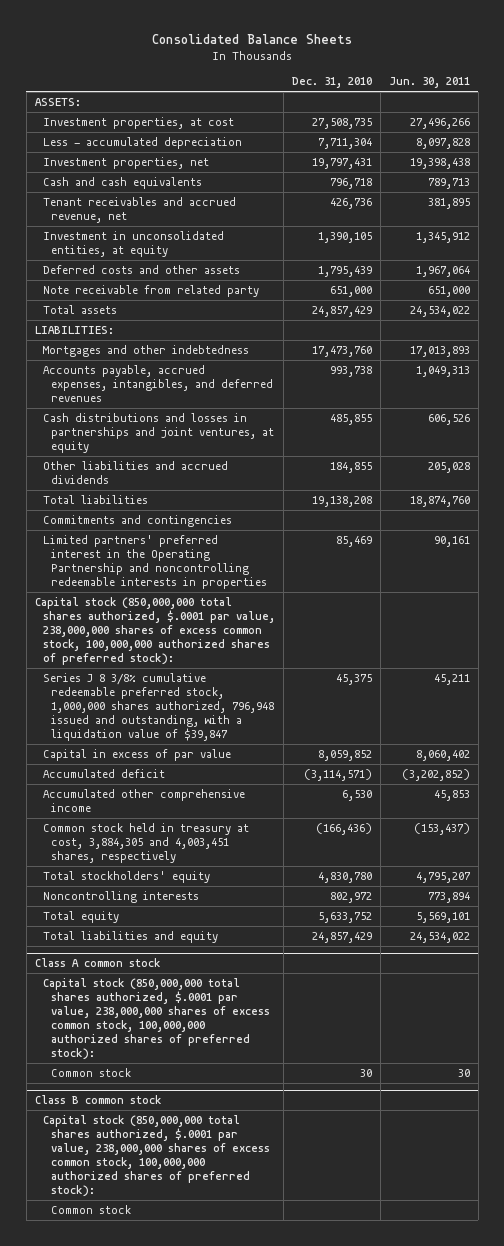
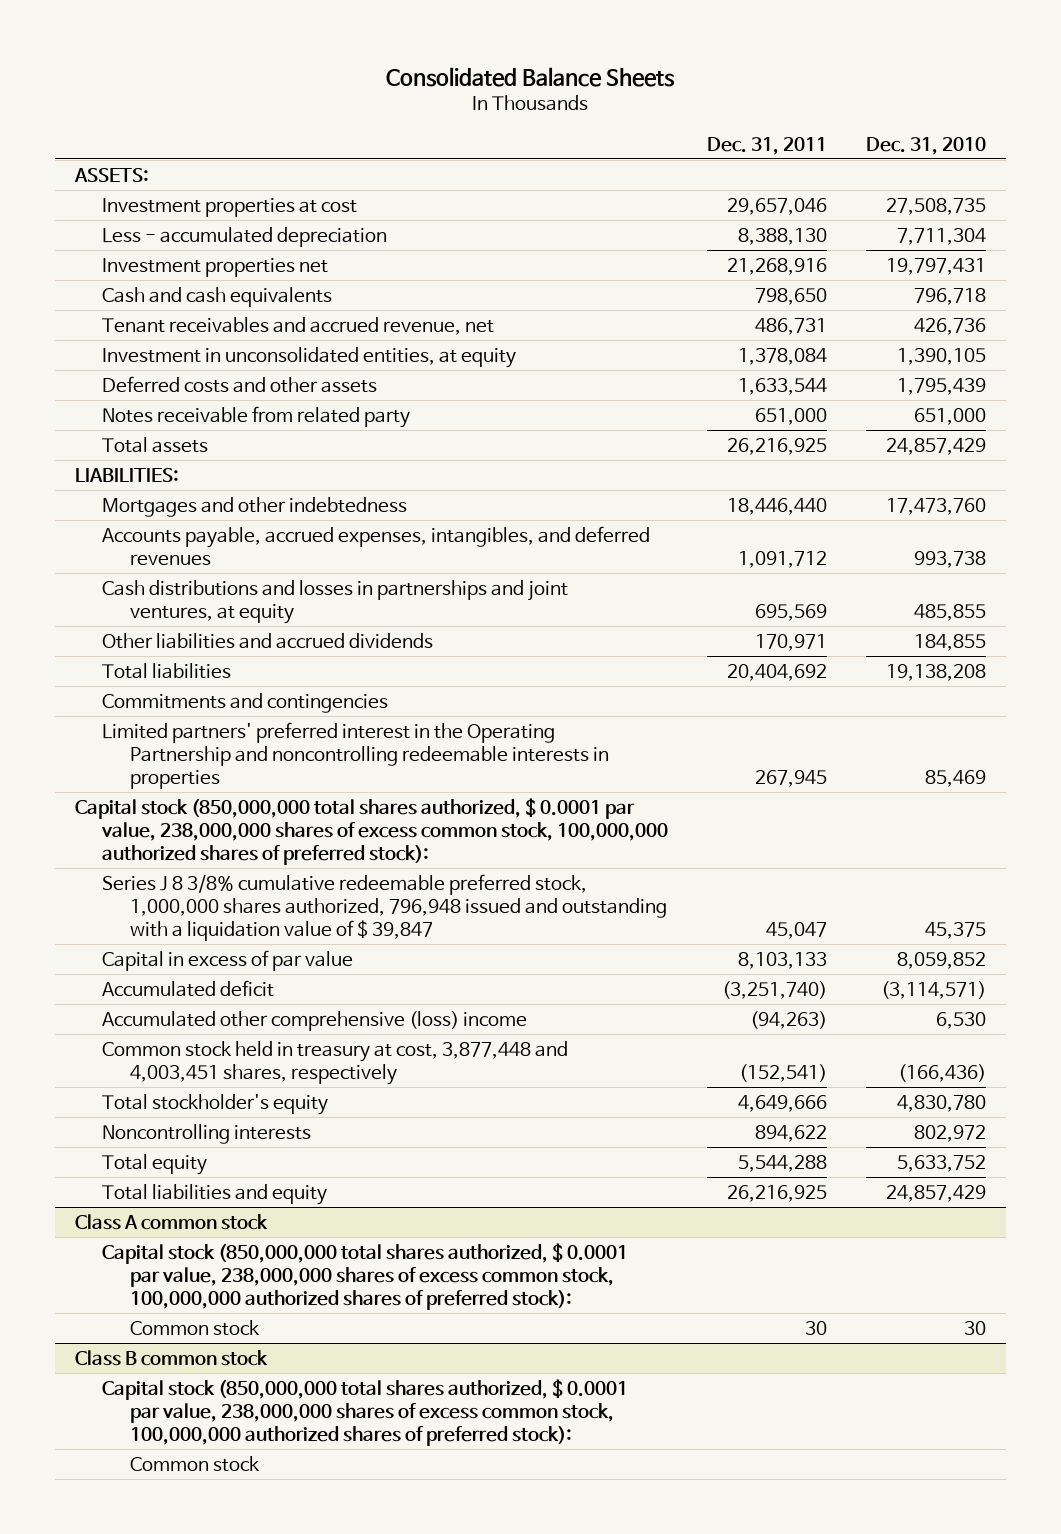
- | Dec. 31, 2010 | Jun. 30, 2011
+ | Dec. 31, 2011 | Dec. 31, 2010
- Investment properties, at cost | 27,508,735 | 27,496,266
+ Investment properties at cost | 29,657,046 | 27,508,735
- Investment properties, net | 19,797,431 | 19,398,438
+ Investment properties net | 21,268,916 | 19,797,431
- Note receivable from related party | 651,000 | 651,000
+ Notes receivable from related party | 651,000 | 651,000
- Capital stock (850,000,000 total shares authorized, $.0001 par value, 238,000,000 shares of excess common stock, 100,000,000 authorized shares of preferred stock):
- Series J 8 3/8% cumulative redeemable preferred stock, 1,000,000 shares authorized, 796,948 issued and outstanding, with a liquidation value of $39,847 | 45,375 | 45,211
+ Capital stock (850,000,000 total shares authorized, $ 0.0001 par value, 238,000,000 shares of excess common stock, 100,000,000 authorized shares of preferred stock):
+ Series J 8 3/8% cumulative redeemable preferred stock, 1,000,000 shares authorized, 796,948 issued and outstanding with a liquidation value of $ 39,847 | 45,047 | 45,375
- Accumulated other comprehensive income | 6,530 | 45,853
- Common stock held in treasury at cost, 3,884,305 and 4,003,451 shares, respectively | (166,436) | (153,437)
- Total stockholders' equity | 4,830,780 | 4,795,207
+ Accumulated other comprehensive (loss) income | (94,263) | 6,530
+ Common stock held in treasury at cost, 3,877,448 and 4,003,451 shares, respectively | (152,541) | (166,436)
+ Total stockholder's equity | 4,649,666 | 4,830,780
@ Class A common stock
- Capital stock (850,000,000 total shares authorized, $.0001 par value, 238,000,000 shares of excess common stock, 100,000,000 authorized shares of preferred stock):
+ Capital stock (850,000,000 total shares authorized, $ 0.0001 par value, 238,000,000 shares of excess common stock, 100,000,000 authorized shares of preferred stock):
@ Class B common stock
- Capital stock (850,000,000 total shares authorized, $.0001 par value, 238,000,000 shares of excess common stock, 100,000,000 authorized shares of preferred stock):
+ Capital stock (850,000,000 total shares authorized, $ 0.0001 par value, 238,000,000 shares of excess common stock, 100,000,000 authorized shares of preferred stock):

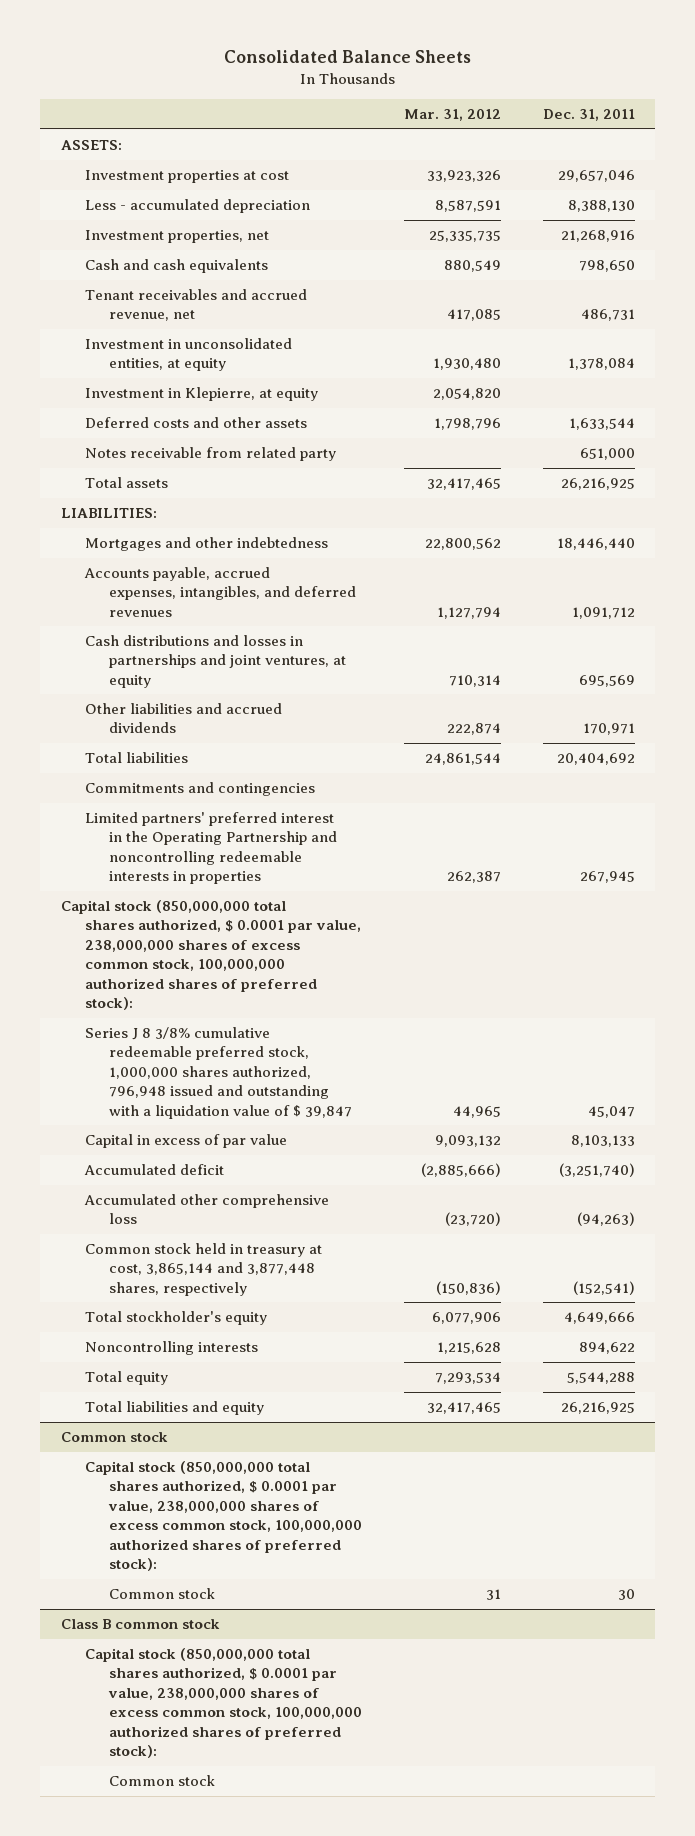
- | Dec. 31, 2011 | Dec. 31, 2010
+ | Mar. 31, 2012 | Dec. 31, 2011
- Investment properties net | 21,268,916 | 19,797,431
+ Investment properties, net | 25,335,735 | 21,268,916
+ Investment in Klepierre, at equity | 2,054,820 |
- Accumulated other comprehensive (loss) income | (94,263) | 6,530
- Common stock held in treasury at cost, 3,877,448 and 4,003,451 shares, respectively | (152,541) | (166,436)
+ Accumulated other comprehensive loss | (23,720) | (94,263)
+ Common stock held in treasury at cost, 3,865,144 and 3,877,448 shares, respectively | (150,836) | (152,541)
- Class A common stock
+ Common stock

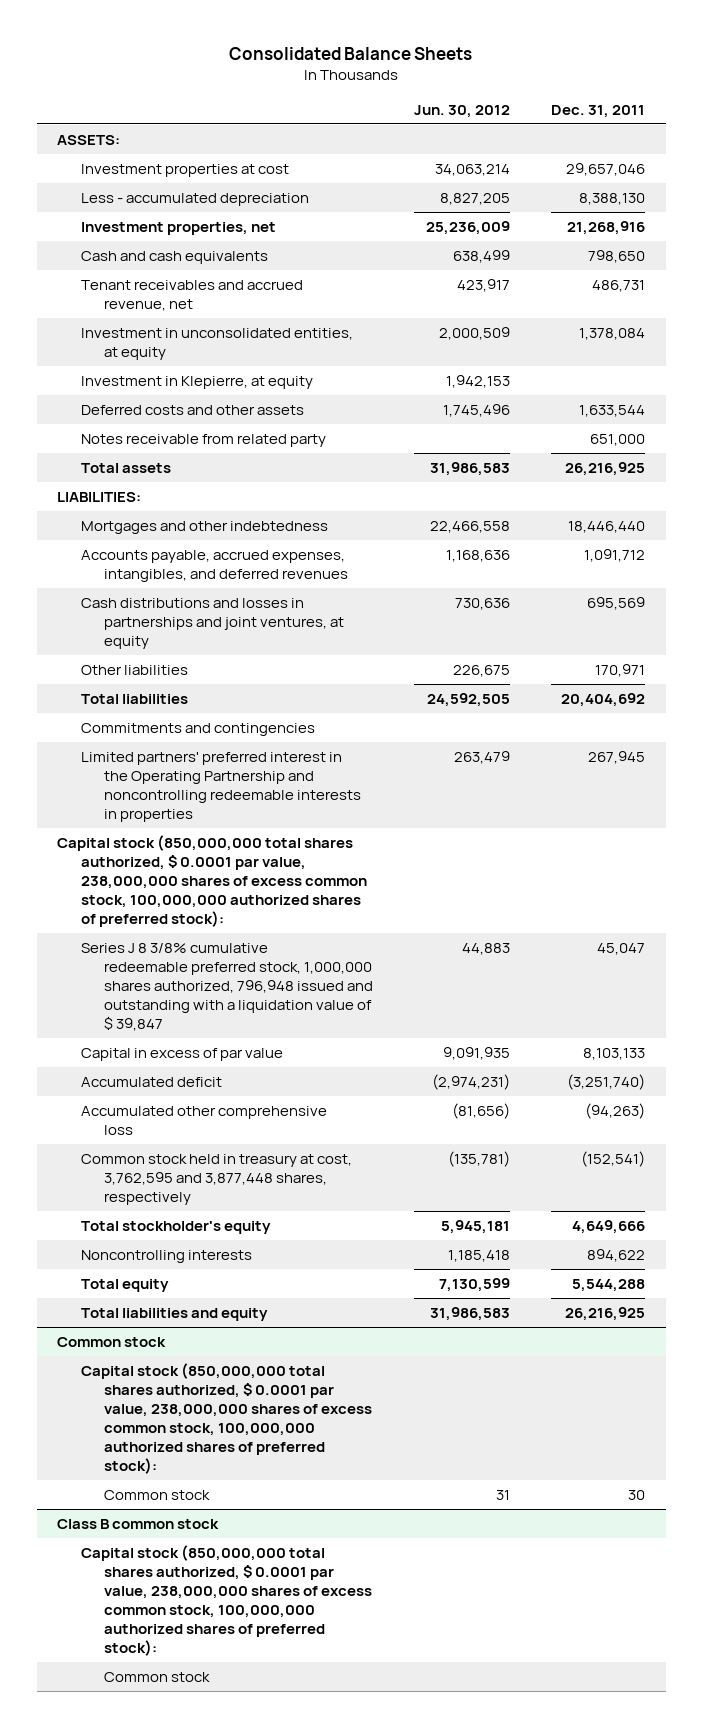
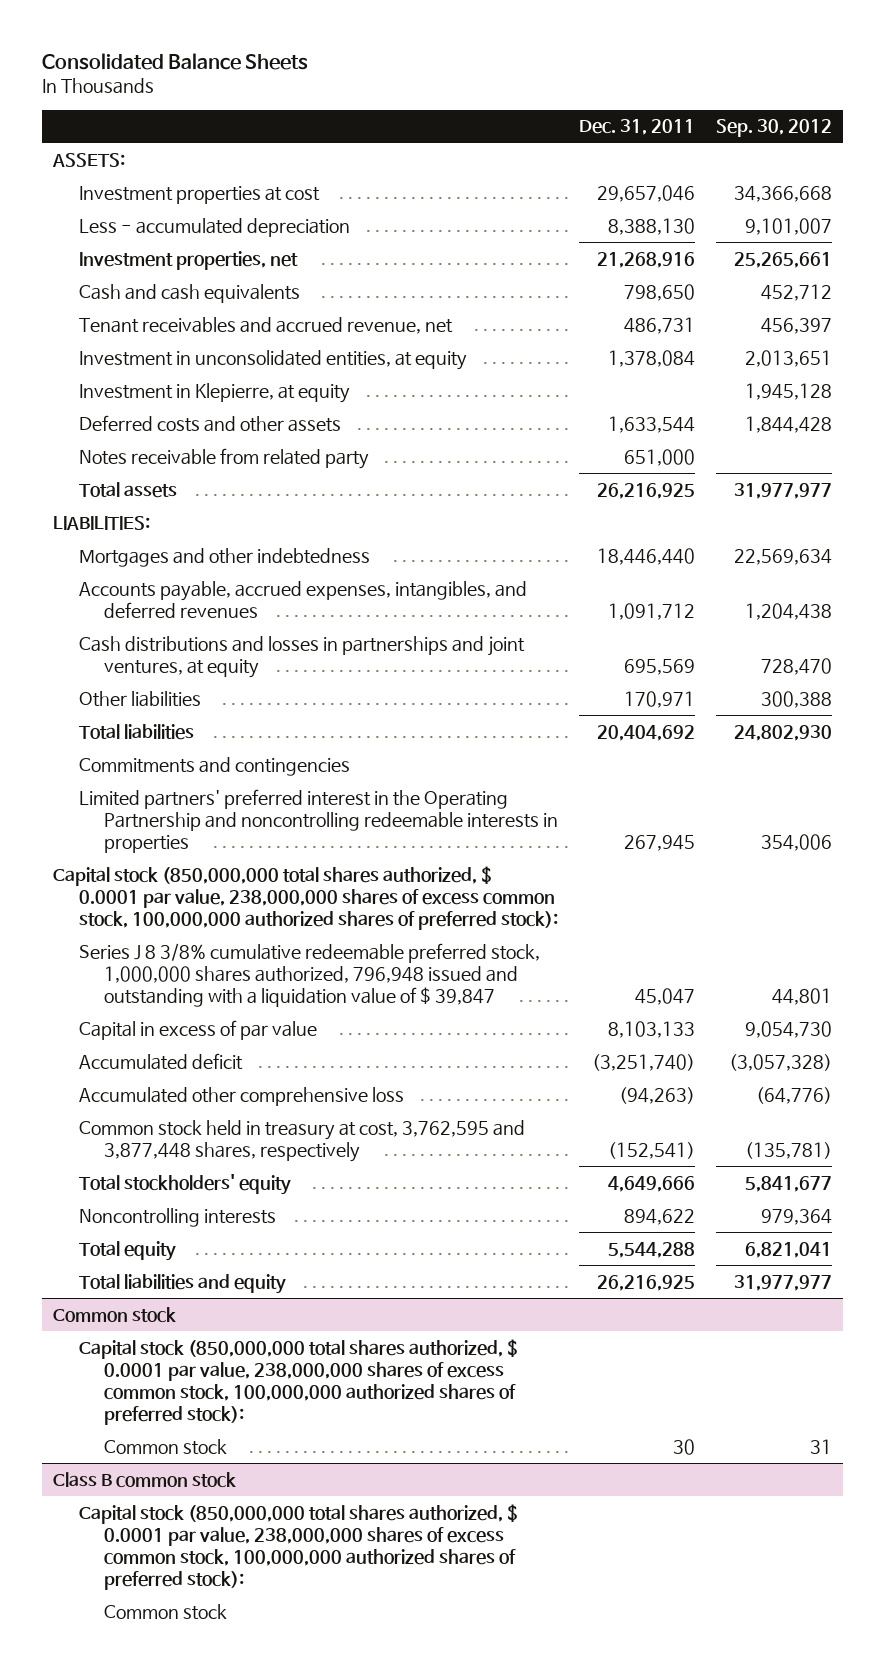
- | Jun. 30, 2012 | Dec. 31, 2011
+ | Dec. 31, 2011 | Sep. 30, 2012
- Total stockholder's equity | 5,945,181 | 4,649,666
+ Total stockholders' equity | 4,649,666 | 5,841,677

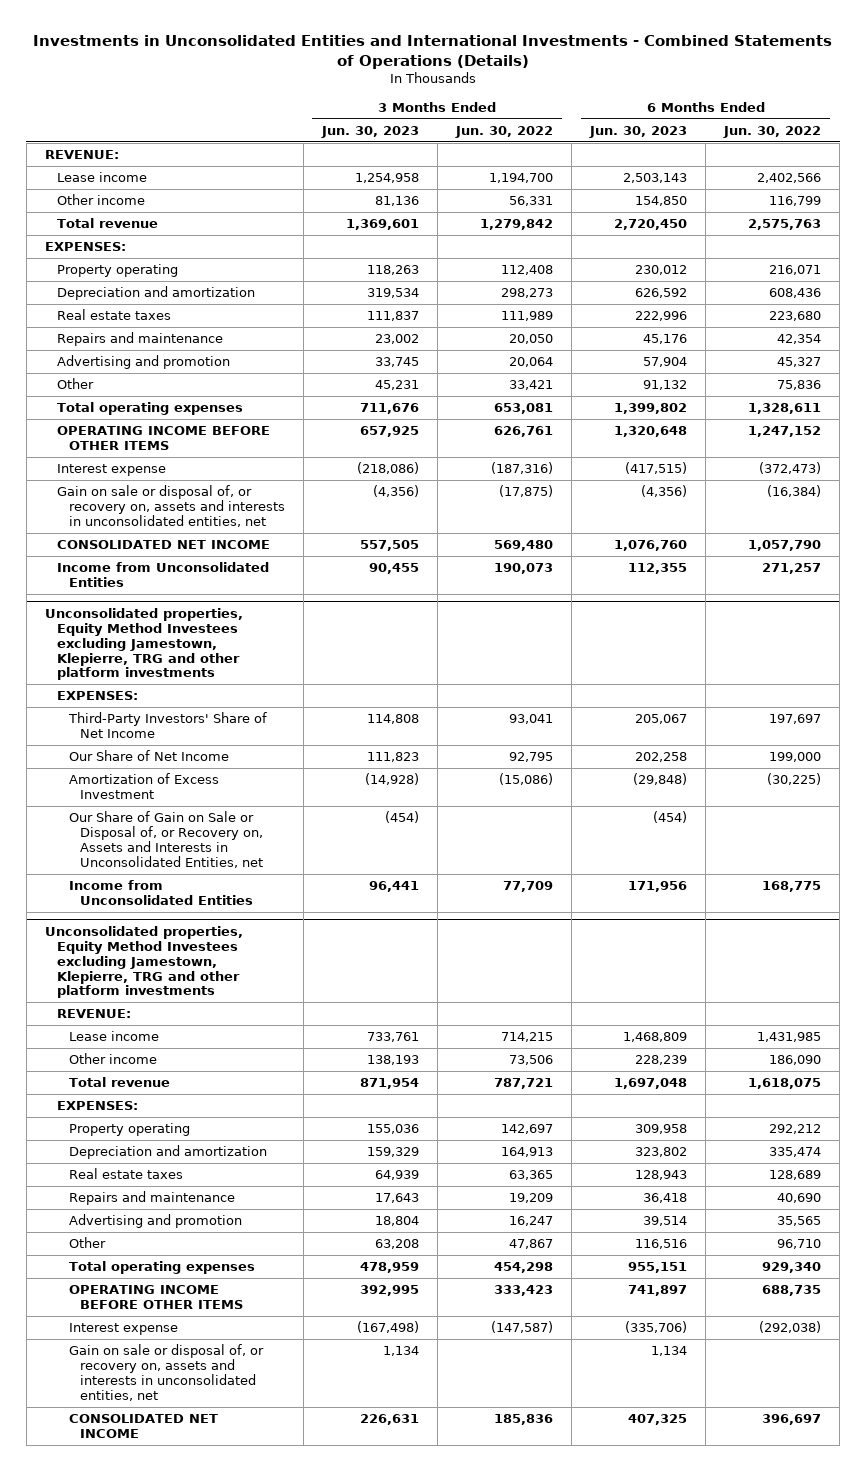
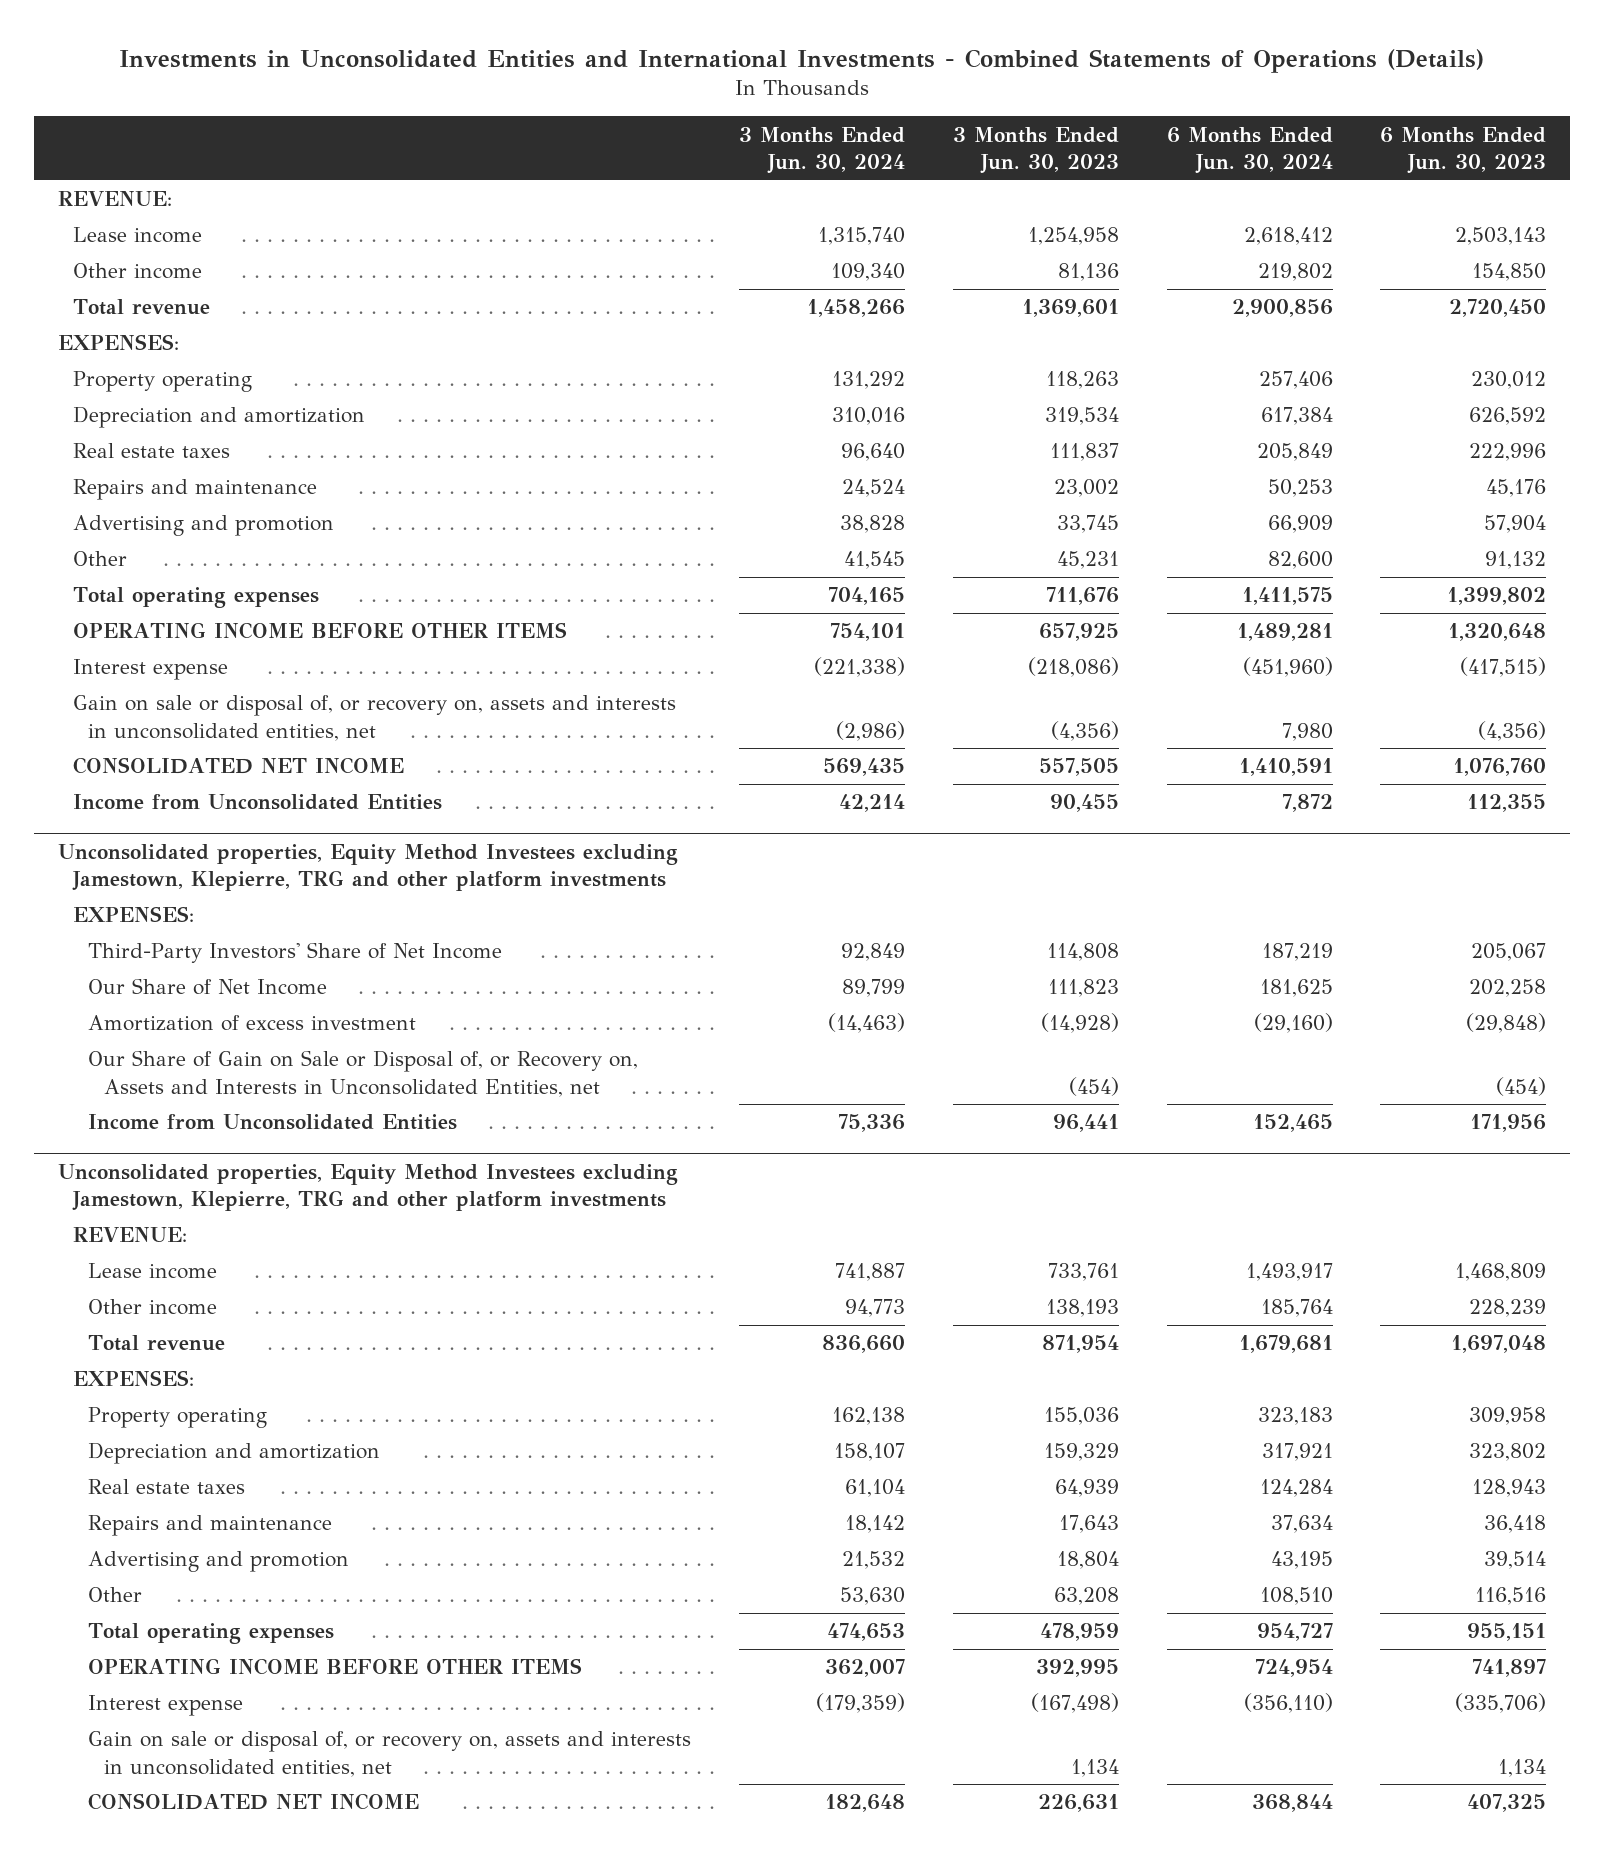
- | 3 Months Ended Jun. 30, 2023 | 3 Months Ended Jun. 30, 2022 | 6 Months Ended Jun. 30, 2023 | 6 Months Ended Jun. 30, 2022
+ | 3 Months Ended Jun. 30, 2024 | 3 Months Ended Jun. 30, 2023 | 6 Months Ended Jun. 30, 2024 | 6 Months Ended Jun. 30, 2023
@ Unconsolidated properties, Equity Method Investees excluding Jamestown, Klepierre, TRG and other platform investments
- Amortization of Excess Investment | (14,928) | (15,086) | (29,848) | (30,225)
+ Amortization of excess investment | (14,463) | (14,928) | (29,160) | (29,848)

